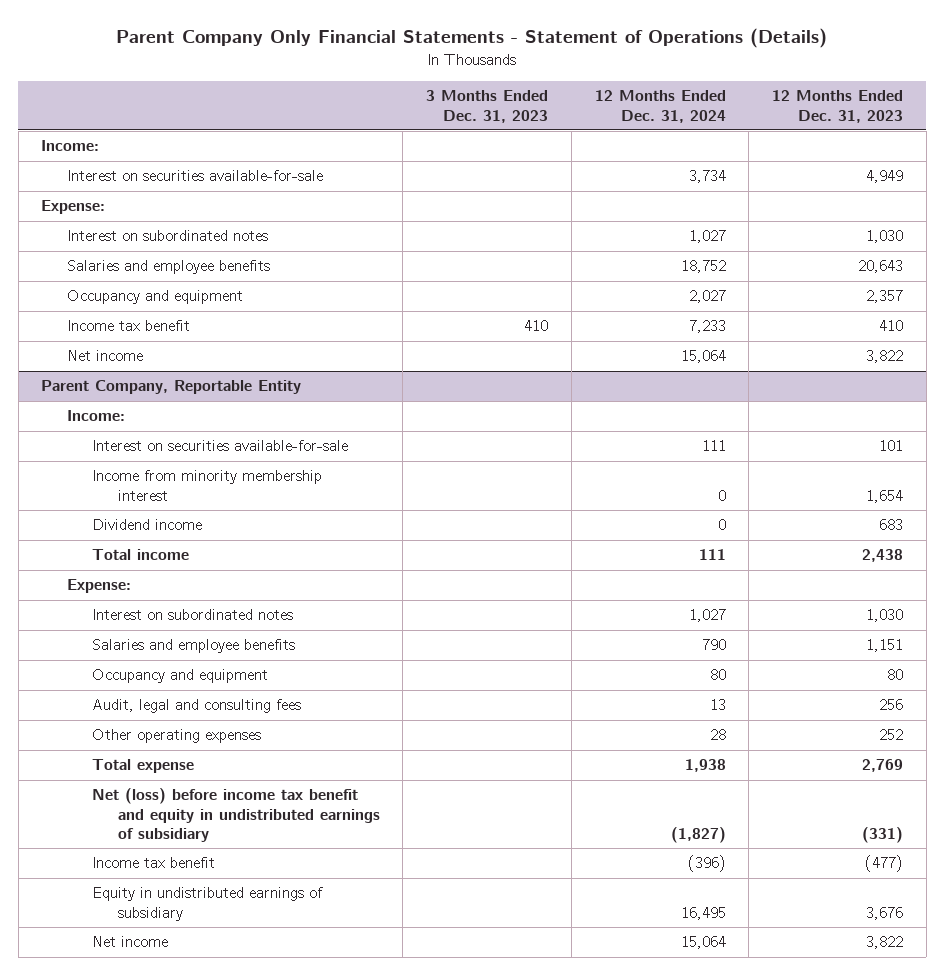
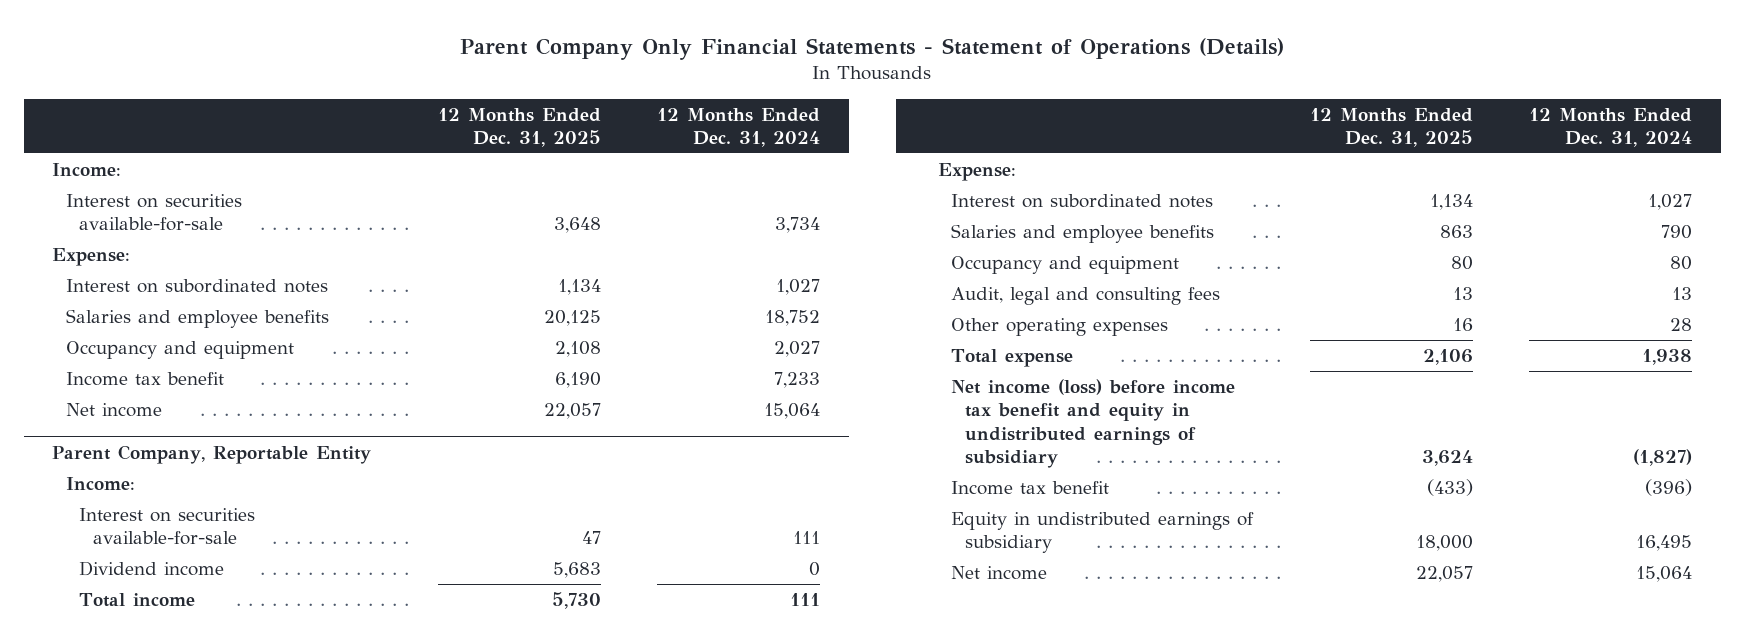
- | 3 Months Ended Dec. 31, 2023 | 12 Months Ended Dec. 31, 2024 | 12 Months Ended Dec. 31, 2023
+ | 12 Months Ended Dec. 31, 2025 | 12 Months Ended Dec. 31, 2024
@ Parent Company, Reportable Entity
- Income from minority membership interest | | 0 | 1,654
- Net (loss) before income tax benefit and equity in undistributed earnings of subsidiary | | (1,827) | (331)
+ Net income (loss) before income tax benefit and equity in undistributed earnings of subsidiary | 3,624 | (1,827)

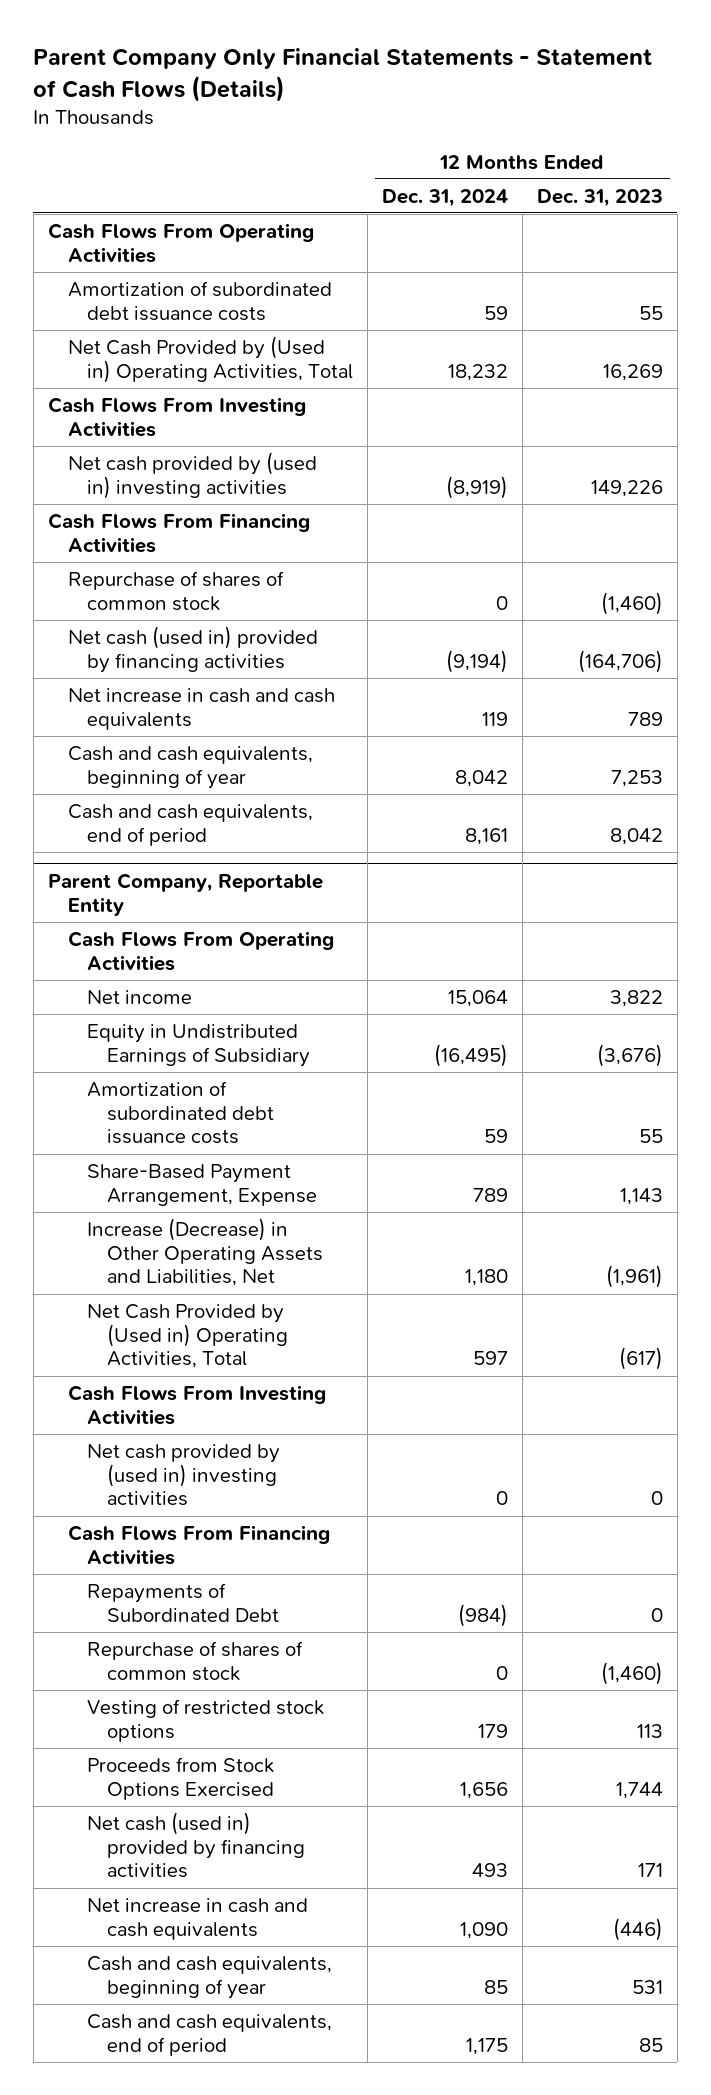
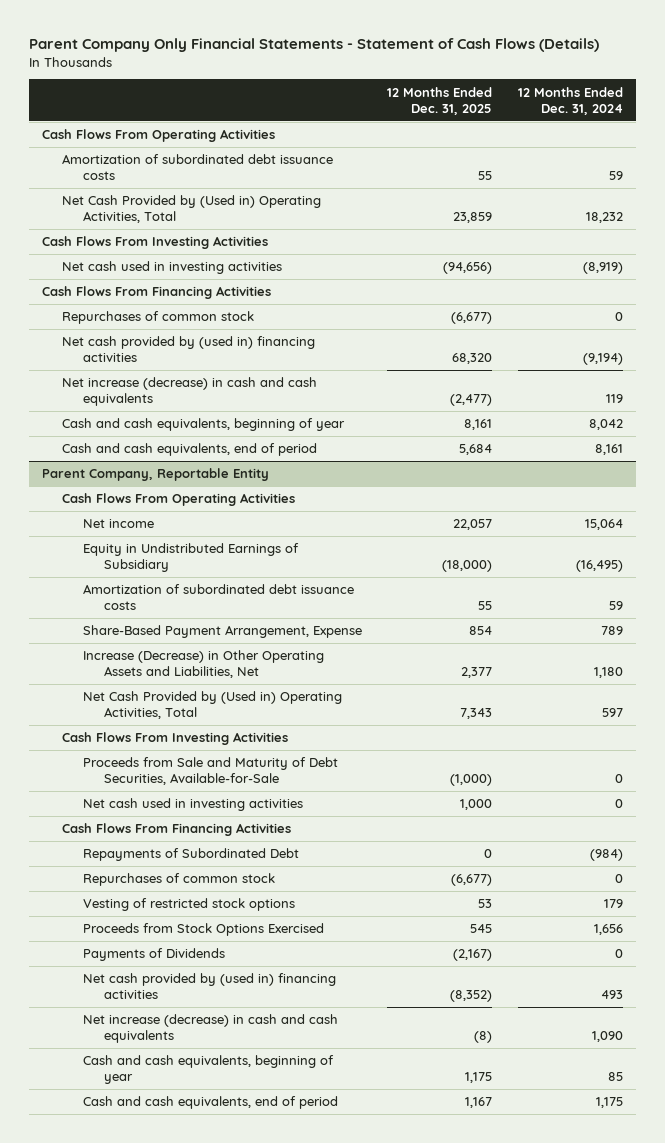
- | 12 Months Ended Dec. 31, 2024 | 12 Months Ended Dec. 31, 2023
+ | 12 Months Ended Dec. 31, 2025 | 12 Months Ended Dec. 31, 2024
- Net cash provided by (used in) investing activities | (8,919) | 149,226
+ Net cash used in investing activities | (94,656) | (8,919)
- Repurchase of shares of common stock | 0 | (1,460)
- Net cash (used in) provided by financing activities | (9,194) | (164,706)
- Net increase in cash and cash equivalents | 119 | 789
+ Repurchases of common stock | (6,677) | 0
+ Net cash provided by (used in) financing activities | 68,320 | (9,194)
+ Net increase (decrease) in cash and cash equivalents | (2,477) | 119
@ Parent Company, Reportable Entity
- Net cash provided by (used in) investing activities | 0 | 0
+ Proceeds from Sale and Maturity of Debt Securities, Available-for-Sale | (1,000) | 0
+ Net cash used in investing activities | 1,000 | 0
- Repurchase of shares of common stock | 0 | (1,460)
+ Repurchases of common stock | (6,677) | 0
- Net cash (used in) provided by financing activities | 493 | 171
- Net increase in cash and cash equivalents | 1,090 | (446)
+ Payments of Dividends | (2,167) | 0
+ Net cash provided by (used in) financing activities | (8,352) | 493
+ Net increase (decrease) in cash and cash equivalents | (8) | 1,090

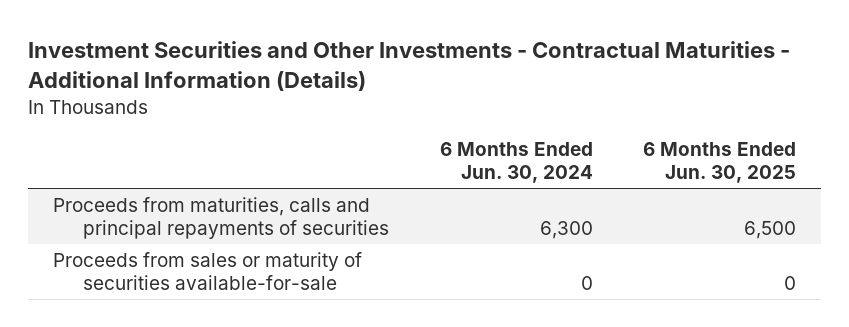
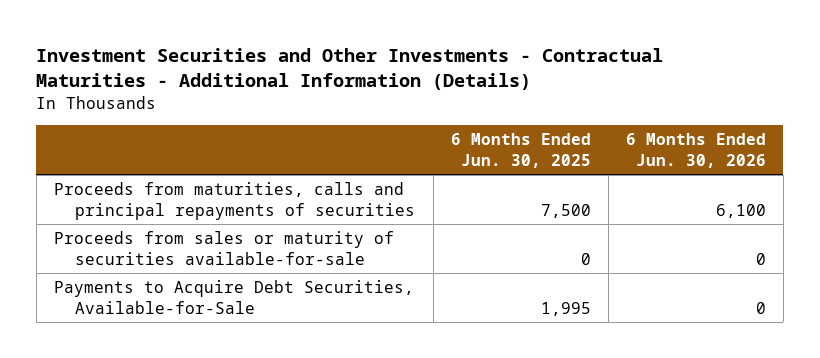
- | 6 Months Ended Jun. 30, 2024 | 6 Months Ended Jun. 30, 2025
+ | 6 Months Ended Jun. 30, 2025 | 6 Months Ended Jun. 30, 2026
- Proceeds from maturities, calls and principal repayments of securities | 6,300 | 6,500
+ Proceeds from maturities, calls and principal repayments of securities | 7,500 | 6,100
+ Payments to Acquire Debt Securities, Available-for-Sale | 1,995 | 0

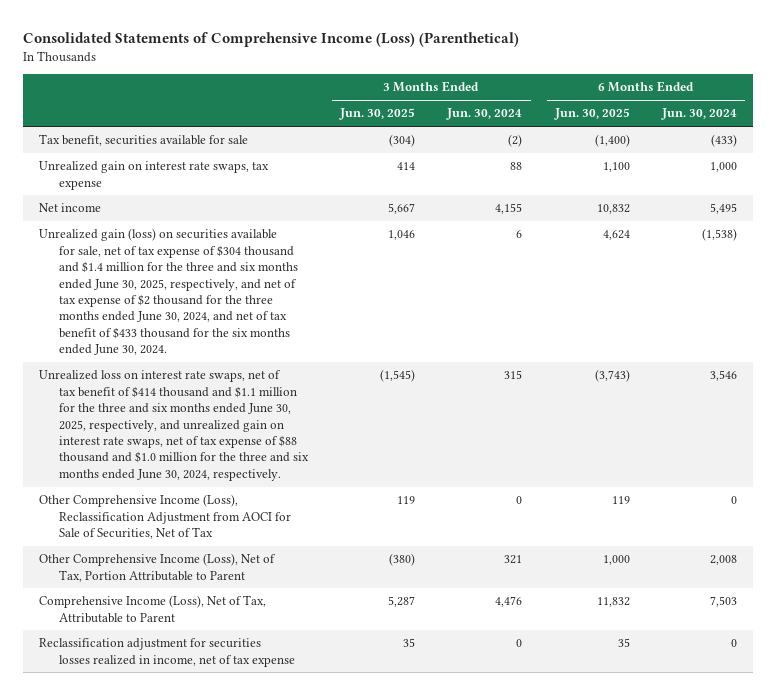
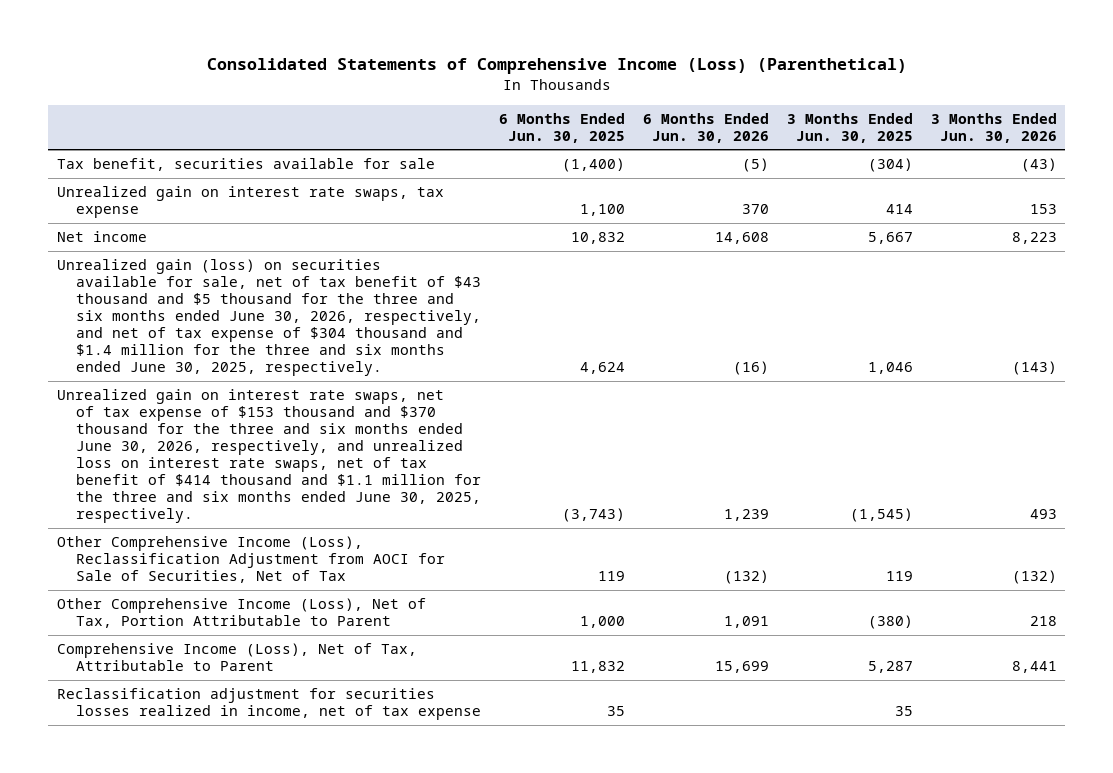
- | 3 Months Ended Jun. 30, 2025 | 3 Months Ended Jun. 30, 2024 | 6 Months Ended Jun. 30, 2025 | 6 Months Ended Jun. 30, 2024
+ | 6 Months Ended Jun. 30, 2025 | 6 Months Ended Jun. 30, 2026 | 3 Months Ended Jun. 30, 2025 | 3 Months Ended Jun. 30, 2026
- Unrealized gain (loss) on securities available for sale, net of tax expense of $304 thousand and $1.4 million for the three and six months ended June 30, 2025, respectively, and net of tax expense of $2 thousand for the three months ended June 30, 2024, and net of tax benefit of $433 thousand for the six months ended June 30, 2024. | 1,046 | 6 | 4,624 | (1,538)
- Unrealized loss on interest rate swaps, net of tax benefit of $414 thousand and $1.1 million for the three and six months ended June 30, 2025, respectively, and unrealized gain on interest rate swaps, net of tax expense of $88 thousand and $1.0 million for the three and six months ended June 30, 2024, respectively. | (1,545) | 315 | (3,743) | 3,546
+ Unrealized gain (loss) on securities available for sale, net of tax benefit of $43 thousand and $5 thousand for the three and six months ended June 30, 2026, respectively, and net of tax expense of $304 thousand and $1.4 million for the three and six months ended June 30, 2025, respectively. | 4,624 | (16) | 1,046 | (143)
+ Unrealized gain on interest rate swaps, net of tax expense of $153 thousand and $370 thousand for the three and six months ended June 30, 2026, respectively, and unrealized loss on interest rate swaps, net of tax benefit of $414 thousand and $1.1 million for the three and six months ended June 30, 2025, respectively. | (3,743) | 1,239 | (1,545) | 493

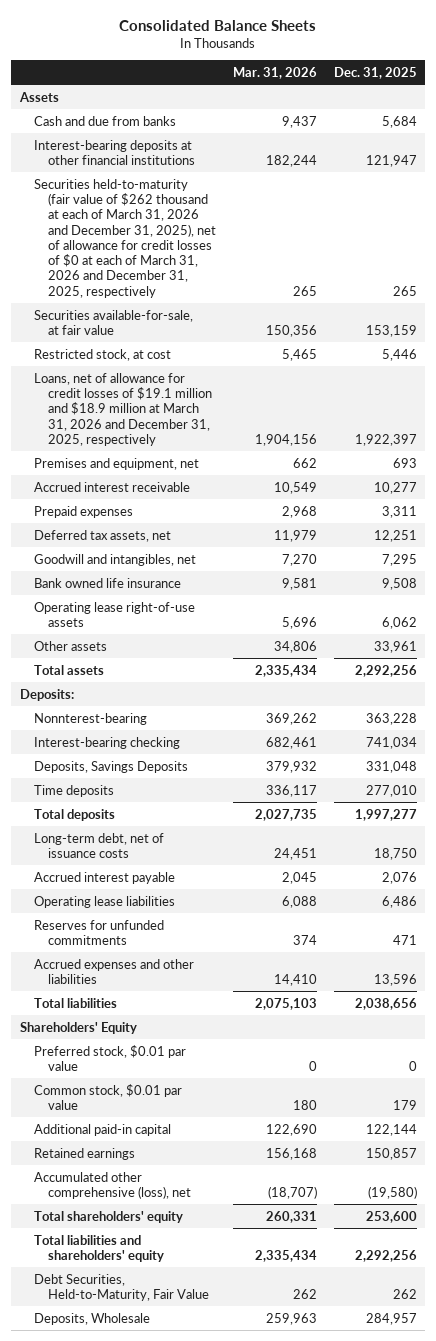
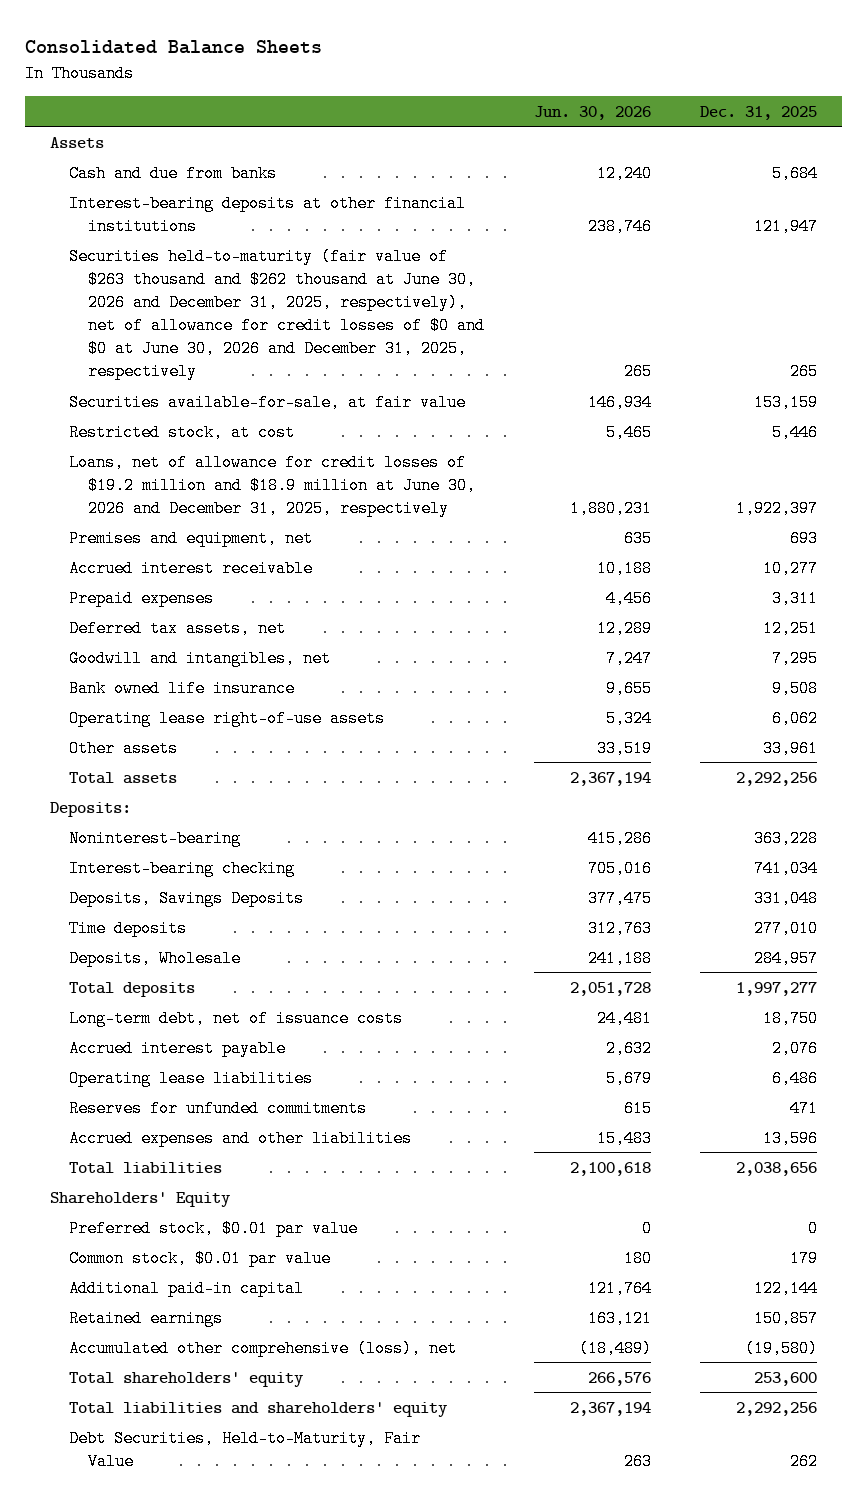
- | Mar. 31, 2026 | Dec. 31, 2025
+ | Jun. 30, 2026 | Dec. 31, 2025
- Securities held-to-maturity (fair value of $262 thousand at each of March 31, 2026 and December 31, 2025), net of allowance for credit losses of $0 at each of March 31, 2026 and December 31, 2025, respectively | 265 | 265
+ Securities held-to-maturity (fair value of $263 thousand and $262 thousand at June 30, 2026 and December 31, 2025, respectively), net of allowance for credit losses of $0 and $0 at June 30, 2026 and December 31, 2025, respectively | 265 | 265
- Loans, net of allowance for credit losses of $19.1 million and $18.9 million at March 31, 2026 and December 31, 2025, respectively | 1,904,156 | 1,922,397
+ Loans, net of allowance for credit losses of $19.2 million and $18.9 million at June 30, 2026 and December 31, 2025, respectively | 1,880,231 | 1,922,397
- Nonnterest-bearing | 369,262 | 363,228
+ Noninterest-bearing | 415,286 | 363,228
moved up: Deposits, Wholesale | 241,188 | 284,957

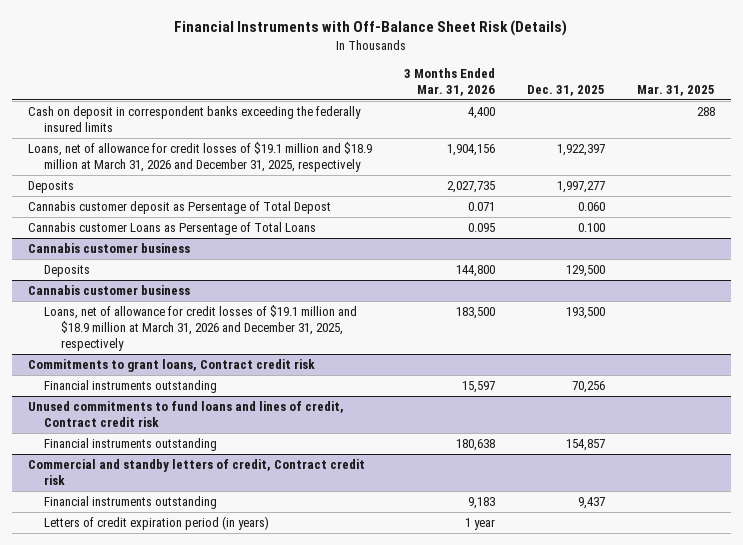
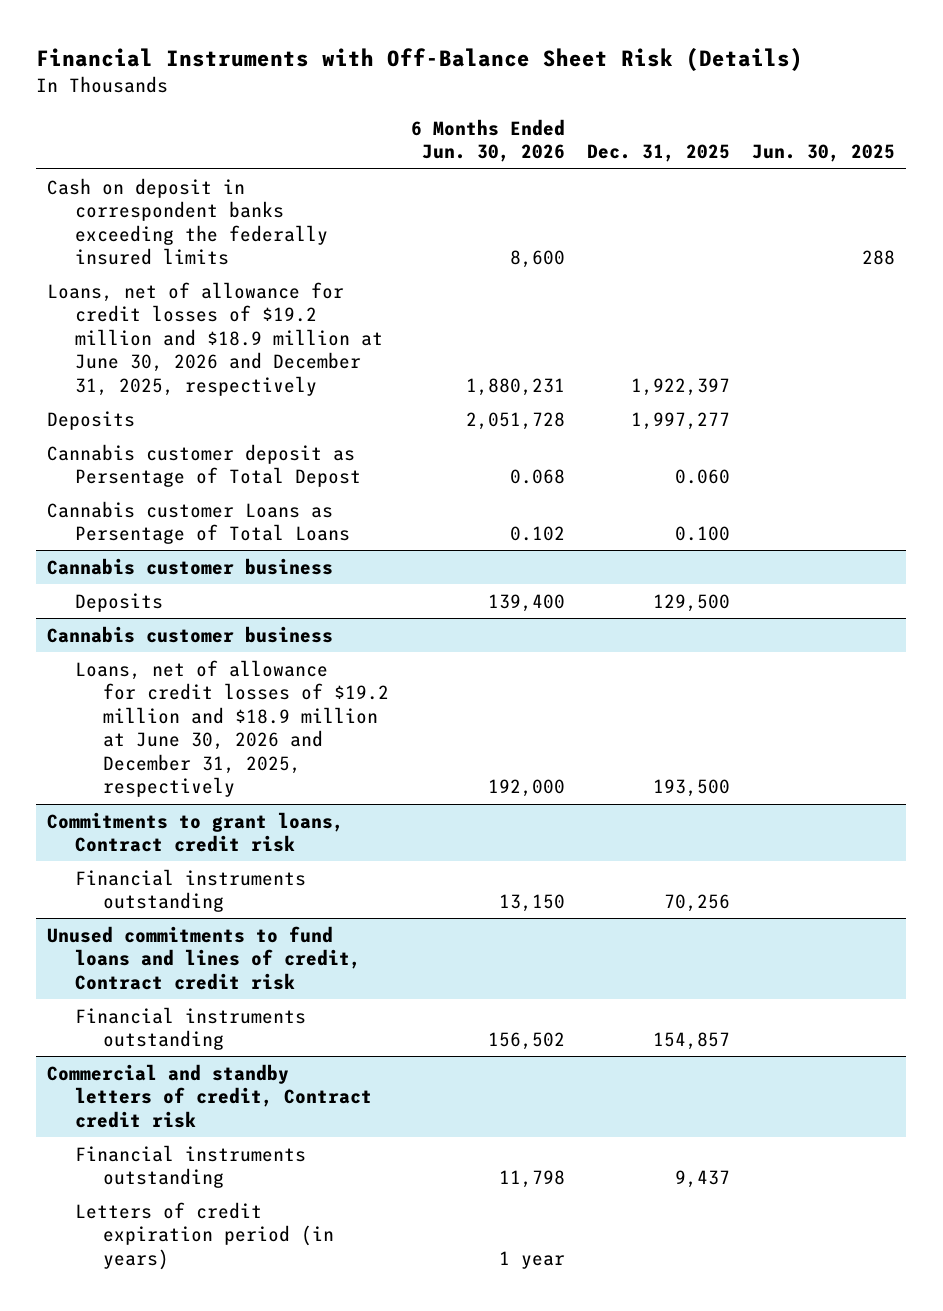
- | 3 Months Ended Mar. 31, 2026 | Dec. 31, 2025 | Mar. 31, 2025
+ | 6 Months Ended Jun. 30, 2026 | Dec. 31, 2025 | Jun. 30, 2025
- Loans, net of allowance for credit losses of $19.1 million and $18.9 million at March 31, 2026 and December 31, 2025, respectively | 1,904,156 | 1,922,397 |
+ Loans, net of allowance for credit losses of $19.2 million and $18.9 million at June 30, 2026 and December 31, 2025, respectively | 1,880,231 | 1,922,397 |
@ Cannabis customer business
- Loans, net of allowance for credit losses of $19.1 million and $18.9 million at March 31, 2026 and December 31, 2025, respectively | 183,500 | 193,500 |
+ Loans, net of allowance for credit losses of $19.2 million and $18.9 million at June 30, 2026 and December 31, 2025, respectively | 192,000 | 193,500 |

